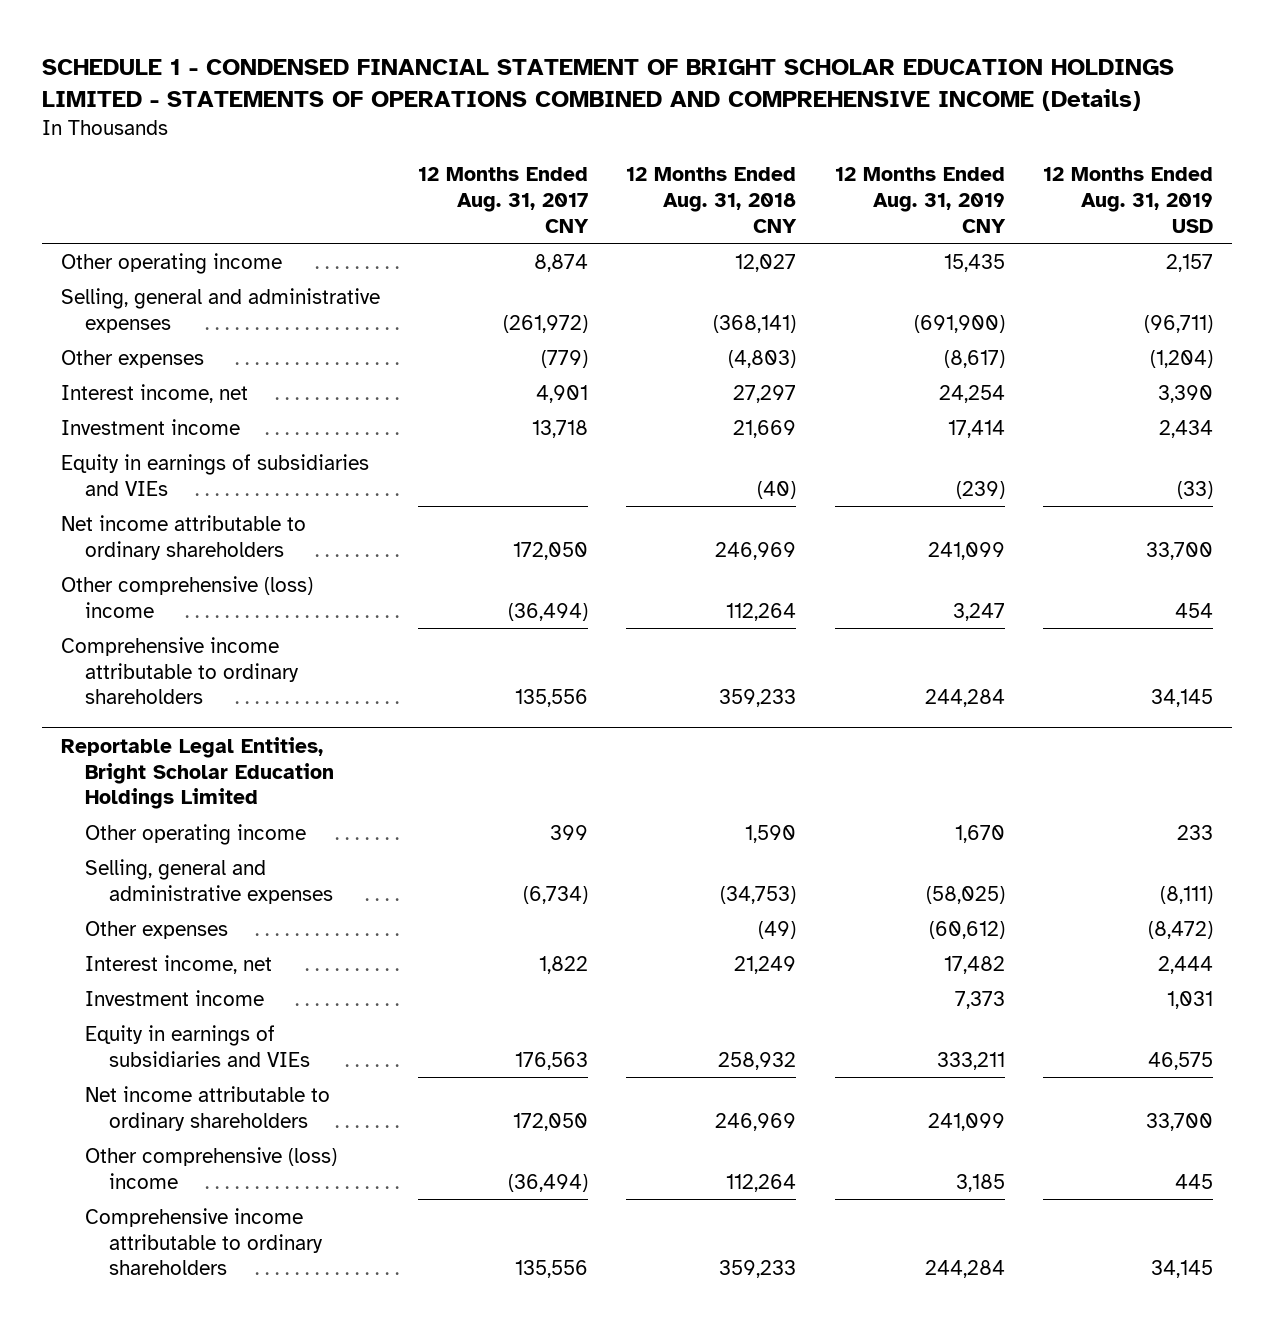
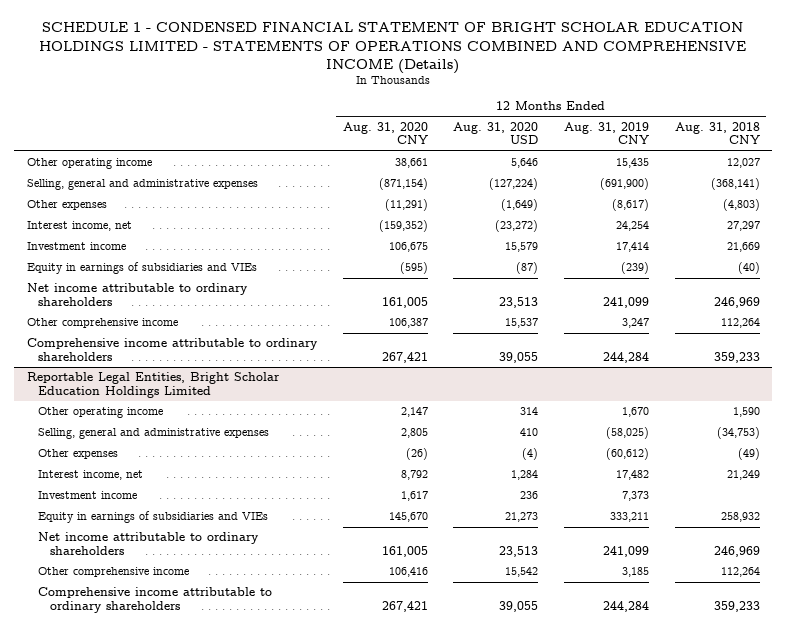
- | 12 Months Ended Aug. 31, 2017 CNY | 12 Months Ended Aug. 31, 2018 CNY | 12 Months Ended Aug. 31, 2019 CNY | 12 Months Ended Aug. 31, 2019 USD
+ | 12 Months Ended Aug. 31, 2020 CNY | 12 Months Ended Aug. 31, 2020 USD | 12 Months Ended Aug. 31, 2019 CNY | 12 Months Ended Aug. 31, 2018 CNY
- Other comprehensive (loss) income | (36,494) | 112,264 | 3,247 | 454
+ Other comprehensive income | 106,387 | 15,537 | 3,247 | 112,264
@ Reportable Legal Entities, Bright Scholar Education Holdings Limited
- Other comprehensive (loss) income | (36,494) | 112,264 | 3,185 | 445
+ Other comprehensive income | 106,416 | 15,542 | 3,185 | 112,264

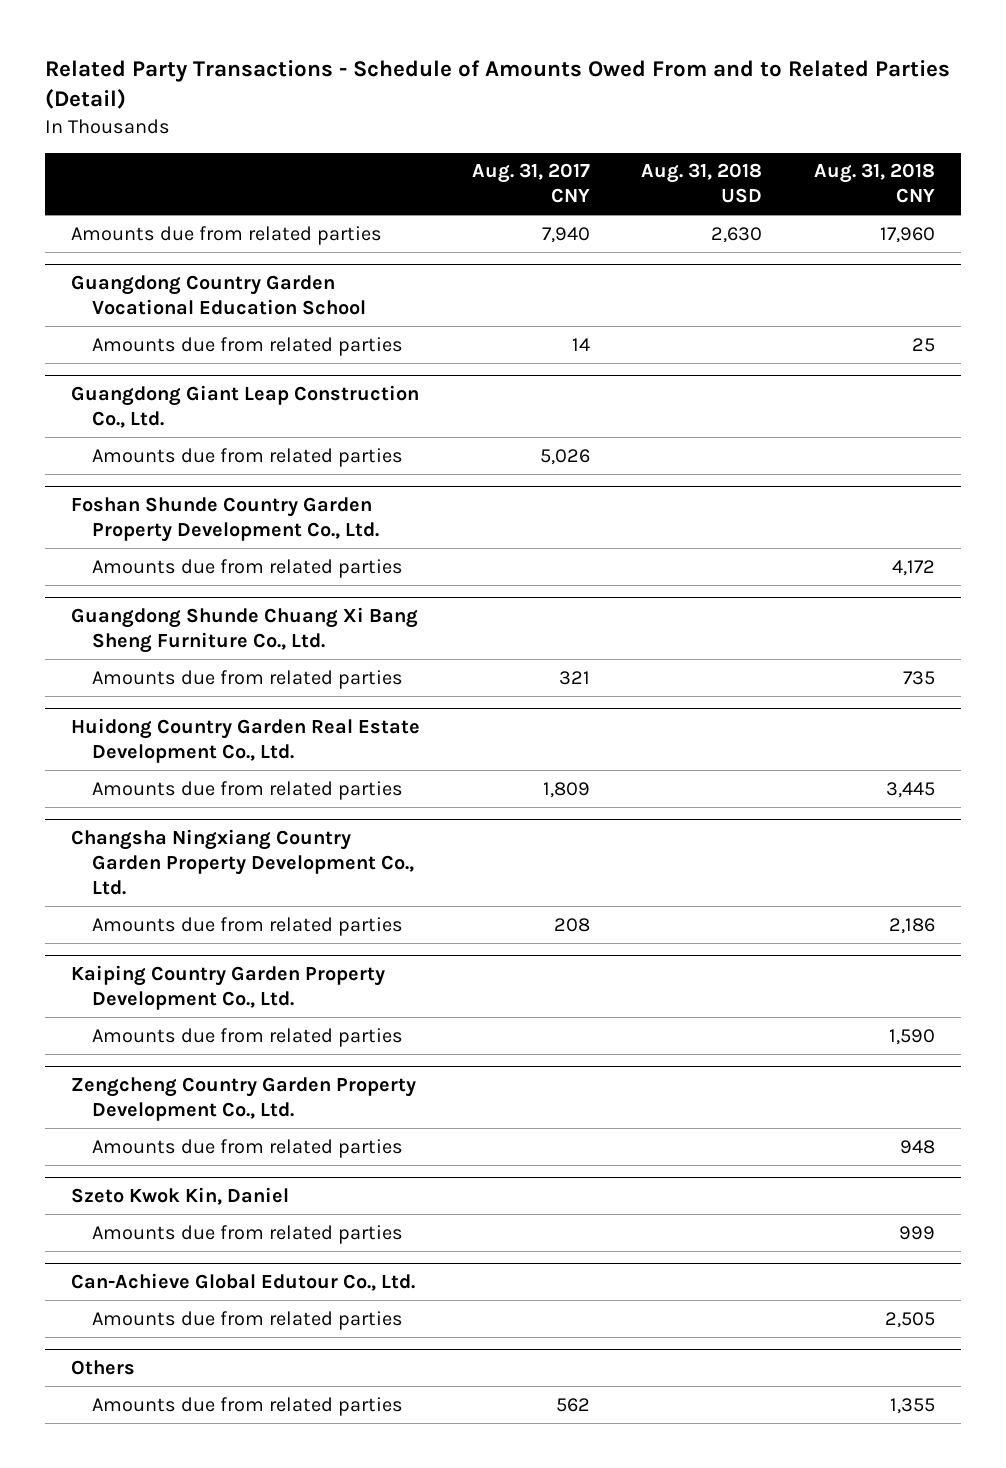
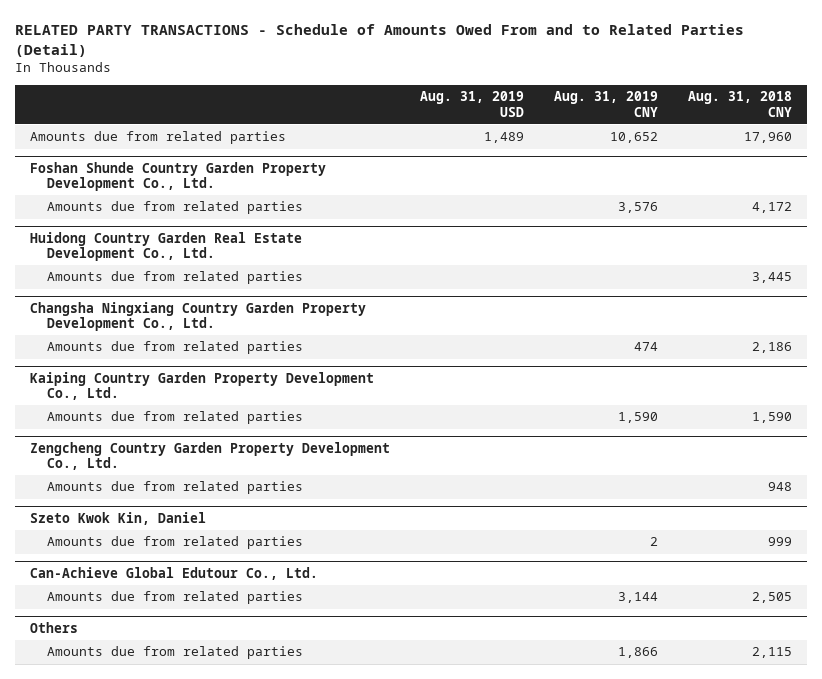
- Related Party Transactions - Schedule of Amounts Owed From and to Related Parties (Detail)
+ RELATED PARTY TRANSACTIONS - Schedule of Amounts Owed From and to Related Parties (Detail)
- | Aug. 31, 2017 CNY | Aug. 31, 2018 USD | Aug. 31, 2018 CNY
+ | Aug. 31, 2019 USD | Aug. 31, 2019 CNY | Aug. 31, 2018 CNY
- Guangdong Country Garden Vocational Education School
- Amounts due from related parties | 14 | | 25
- Guangdong Giant Leap Construction Co., Ltd.
- Amounts due from related parties | 5,026 | |
- Guangdong Shunde Chuang Xi Bang Sheng Furniture Co., Ltd.
- Amounts due from related parties | 321 | | 735
@ Others
- Amounts due from related parties | 562 | | 1,355
+ Amounts due from related parties | | 1,866 | 2,115

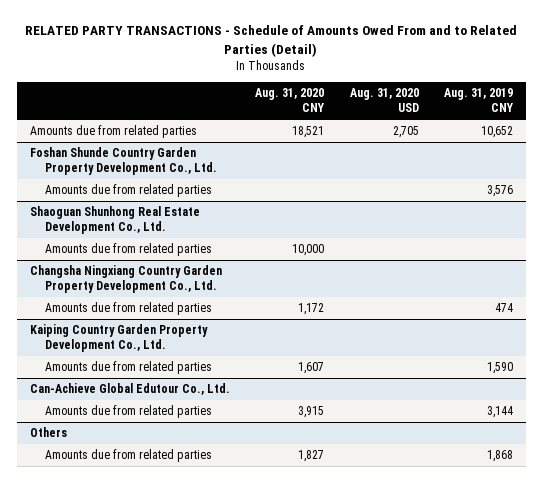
- | Aug. 31, 2019 USD | Aug. 31, 2019 CNY | Aug. 31, 2018 CNY
+ | Aug. 31, 2020 CNY | Aug. 31, 2020 USD | Aug. 31, 2019 CNY
- Huidong Country Garden Real Estate Development Co., Ltd.
+ Shaoguan Shunhong Real Estate Development Co., Ltd.
- Zengcheng Country Garden Property Development Co., Ltd.
- Amounts due from related parties | | | 948
- Szeto Kwok Kin, Daniel
- Amounts due from related parties | | 2 | 999
@ Others
- Amounts due from related parties | | 1,866 | 2,115
+ Amounts due from related parties | 1,827 | | 1,868

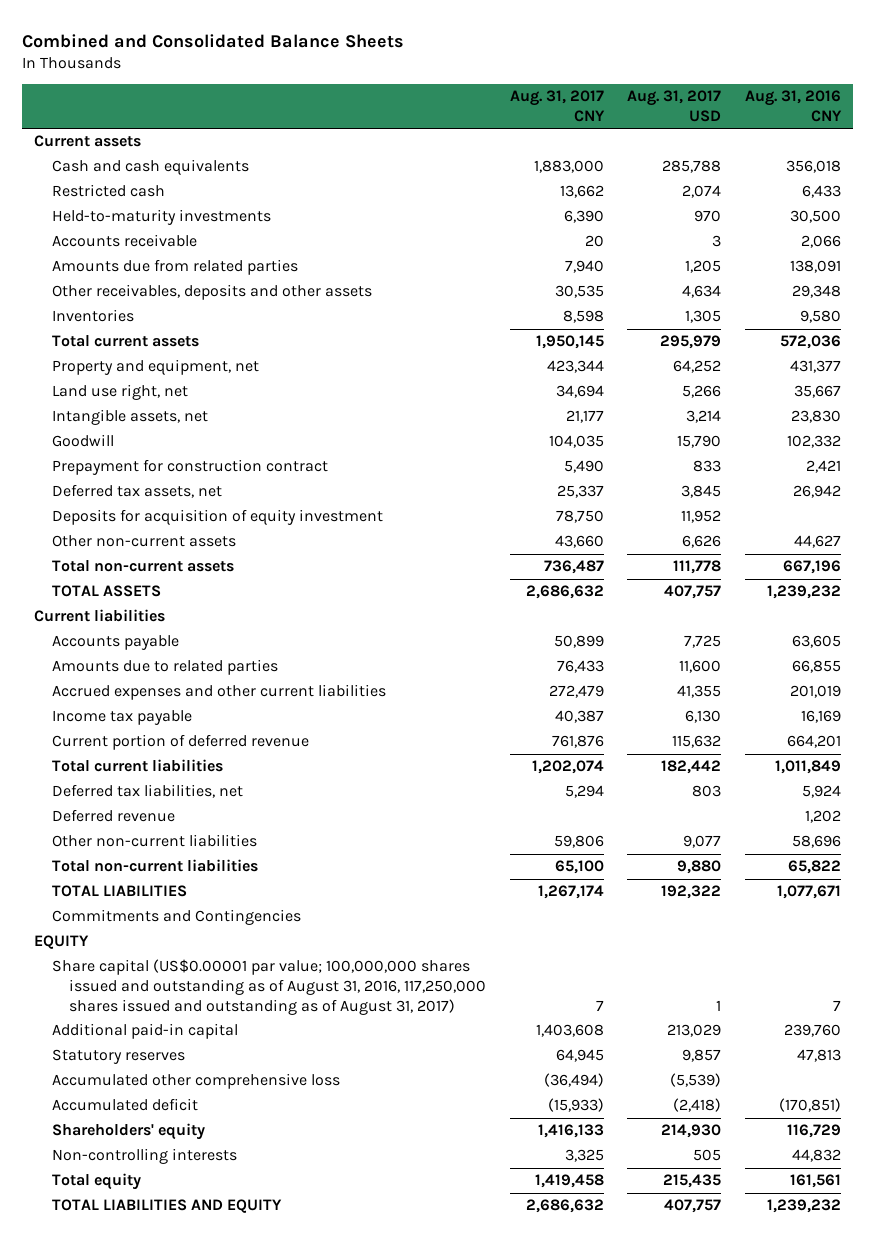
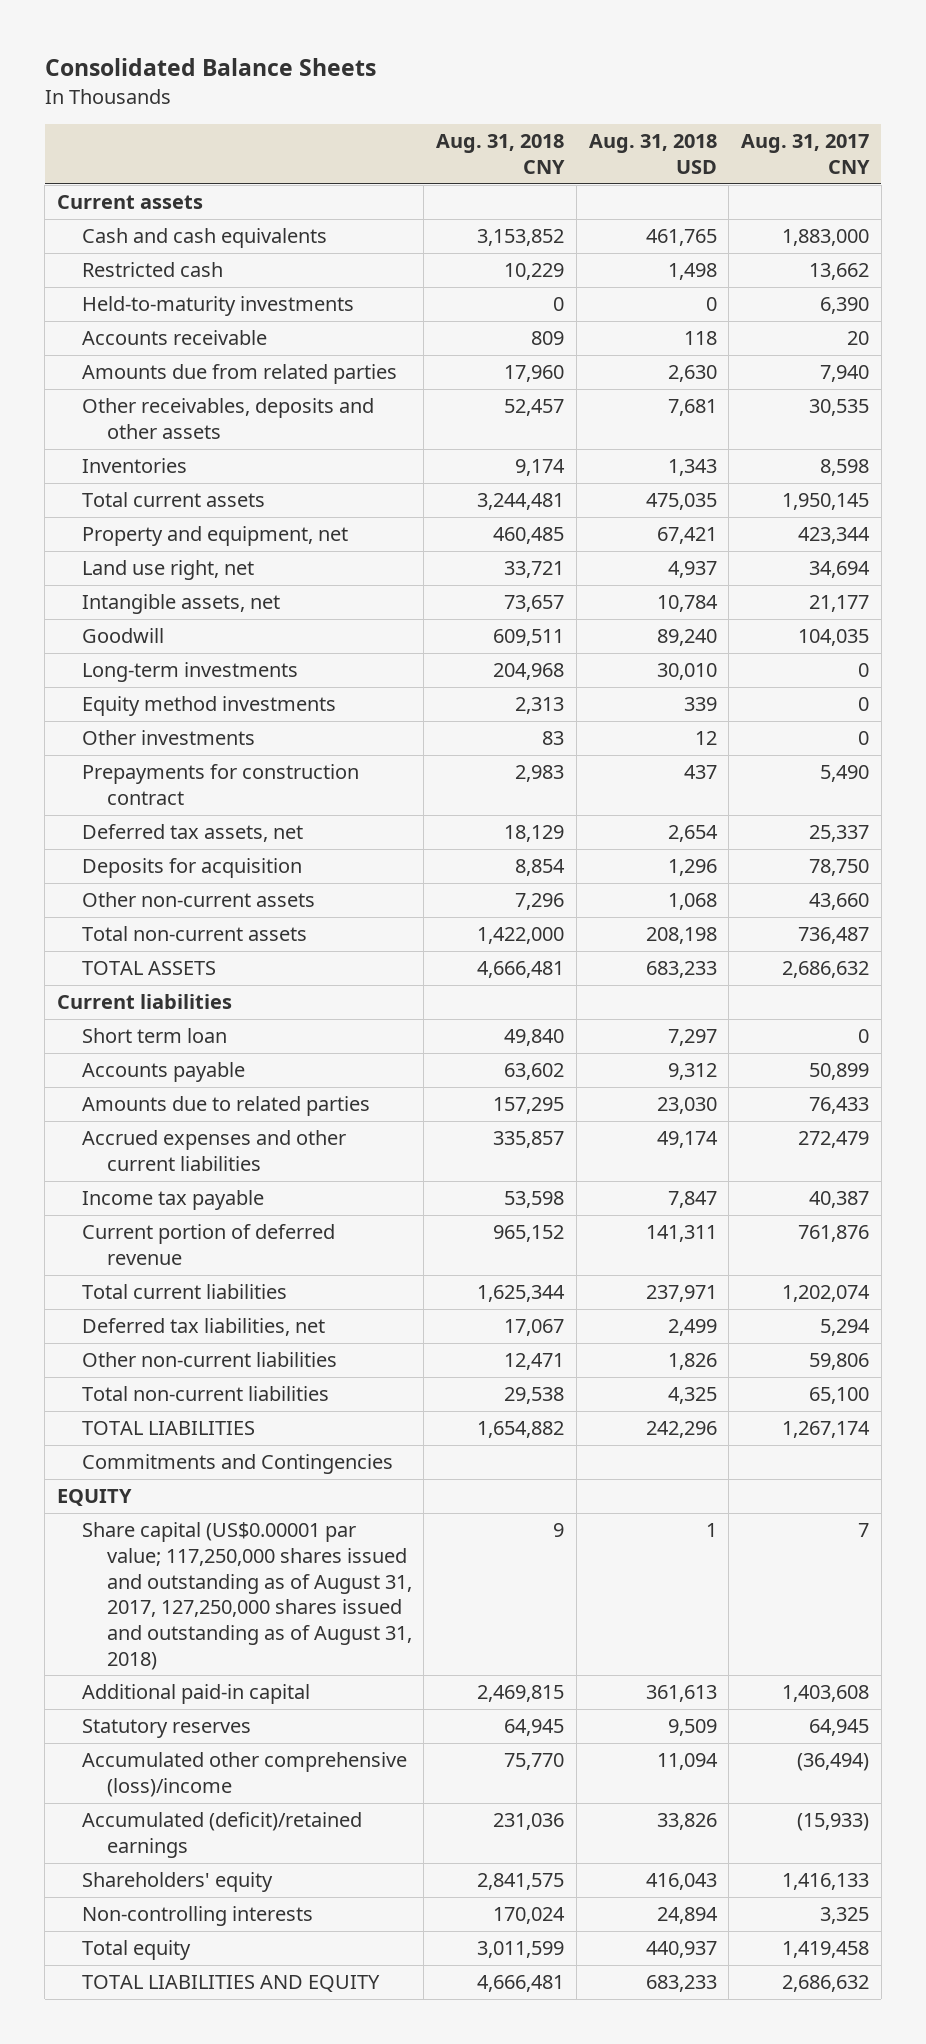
- Combined and Consolidated Balance Sheets
+ Consolidated Balance Sheets
- | Aug. 31, 2017 CNY | Aug. 31, 2017 USD | Aug. 31, 2016 CNY
+ | Aug. 31, 2018 CNY | Aug. 31, 2018 USD | Aug. 31, 2017 CNY
- Prepayment for construction contract | 5,490 | 833 | 2,421
+ Long-term investments | 204,968 | 30,010 | 0
+ Equity method investments | 2,313 | 339 | 0
+ Other investments | 83 | 12 | 0
+ Prepayments for construction contract | 2,983 | 437 | 5,490
- Deposits for acquisition of equity investment | 78,750 | 11,952 |
+ Deposits for acquisition | 8,854 | 1,296 | 78,750
+ Short term loan | 49,840 | 7,297 | 0
- Deferred revenue | | | 1,202
- Share capital (US$0.00001 par value; 100,000,000 shares issued and outstanding as of August 31, 2016, 117,250,000 shares issued and outstanding as of August 31, 2017) | 7 | 1 | 7
+ Share capital (US$0.00001 par value; 117,250,000 shares issued and outstanding as of August 31, 2017, 127,250,000 shares issued and outstanding as of August 31, 2018) | 9 | 1 | 7
- Accumulated other comprehensive loss | (36,494) | (5,539) |
- Accumulated deficit | (15,933) | (2,418) | (170,851)
+ Accumulated other comprehensive (loss)/income | 75,770 | 11,094 | (36,494)
+ Accumulated (deficit)/retained earnings | 231,036 | 33,826 | (15,933)

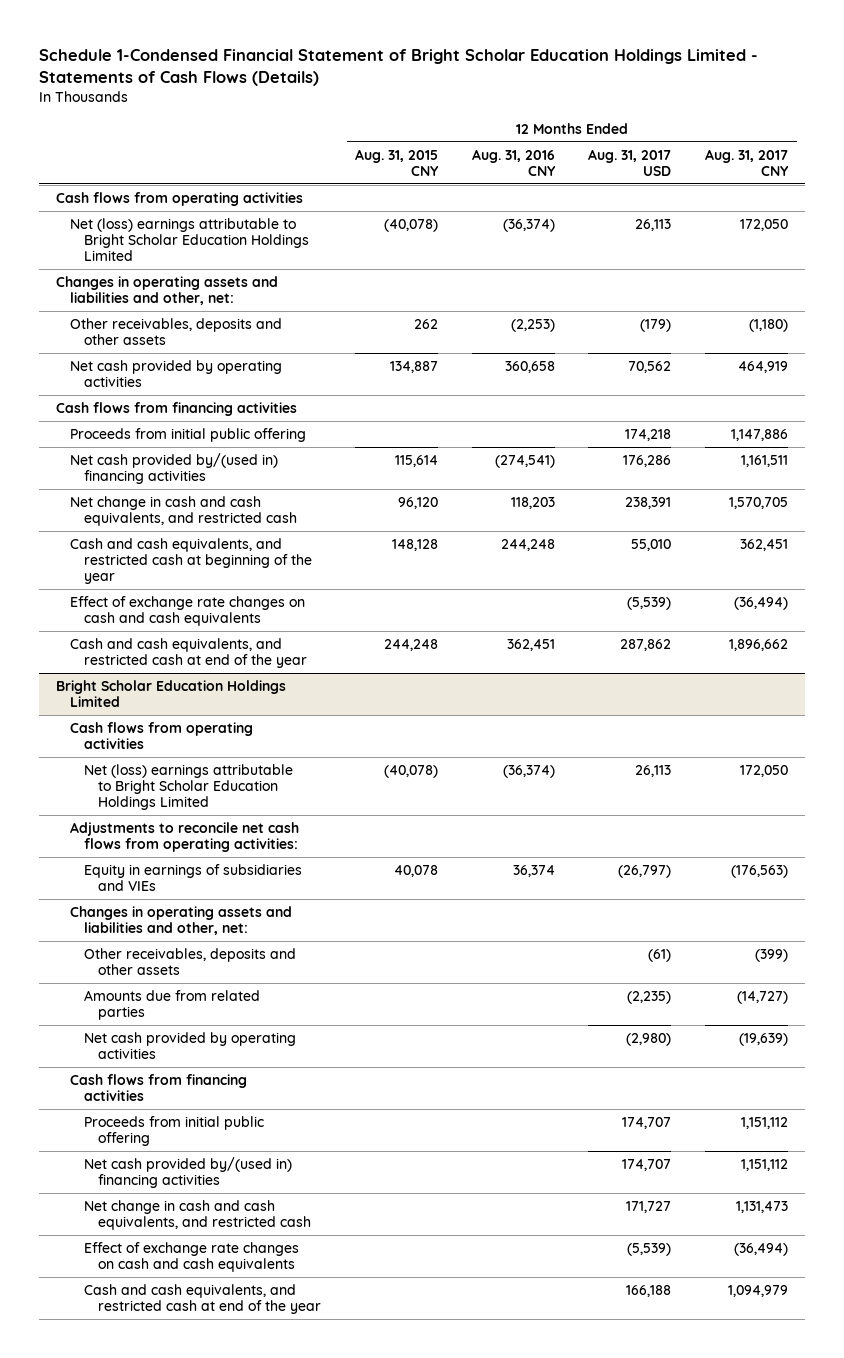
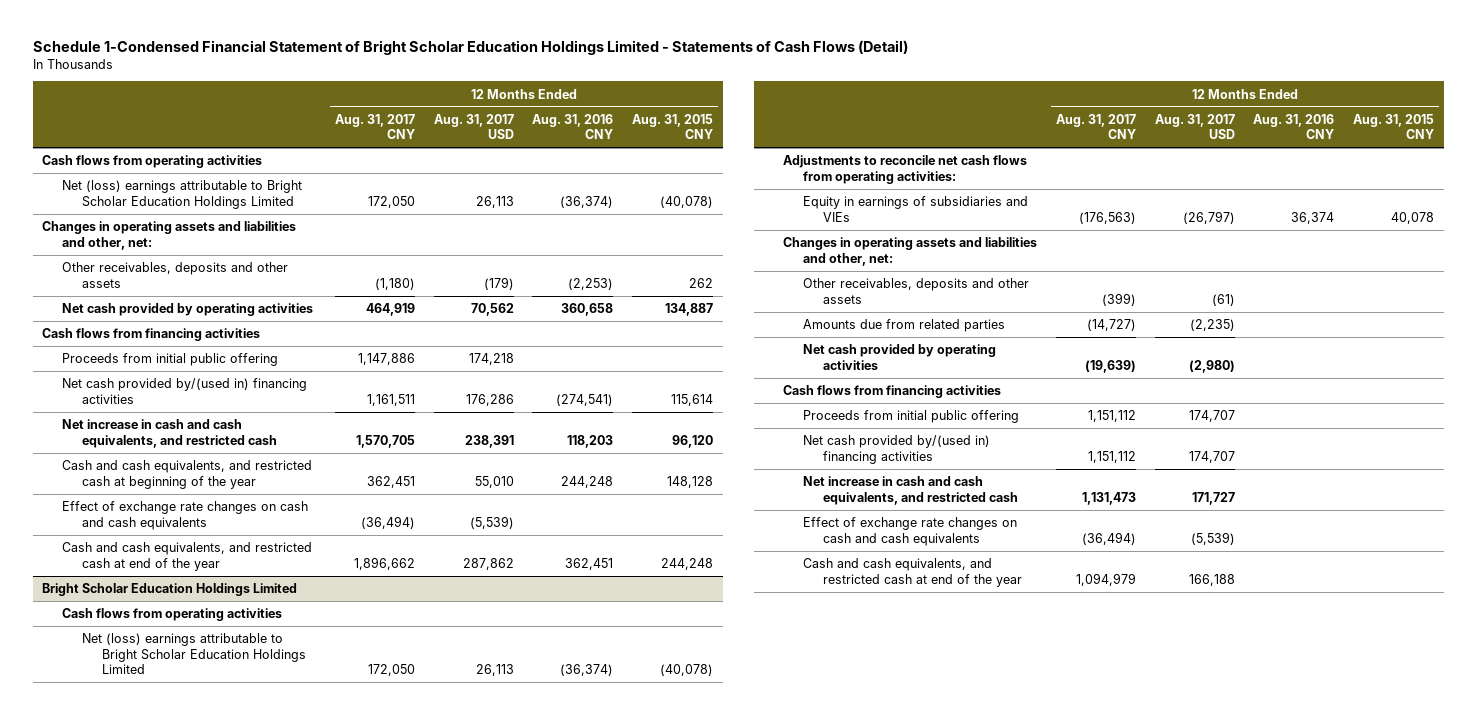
- Schedule 1-Condensed Financial Statement of Bright Scholar Education Holdings Limited - Statements of Cash Flows (Details)
+ Schedule 1-Condensed Financial Statement of Bright Scholar Education Holdings Limited - Statements of Cash Flows (Detail)
- | 12 Months Ended Aug. 31, 2015 CNY | 12 Months Ended Aug. 31, 2016 CNY | 12 Months Ended Aug. 31, 2017 USD | 12 Months Ended Aug. 31, 2017 CNY
+ | 12 Months Ended Aug. 31, 2017 CNY | 12 Months Ended Aug. 31, 2017 USD | 12 Months Ended Aug. 31, 2016 CNY | 12 Months Ended Aug. 31, 2015 CNY
- Net change in cash and cash equivalents, and restricted cash | 96,120 | 118,203 | 238,391 | 1,570,705
+ Net increase in cash and cash equivalents, and restricted cash | 1,570,705 | 238,391 | 118,203 | 96,120
@ Bright Scholar Education Holdings Limited
- Net change in cash and cash equivalents, and restricted cash | | | 171,727 | 1,131,473
+ Net increase in cash and cash equivalents, and restricted cash | 1,131,473 | 171,727 | |

